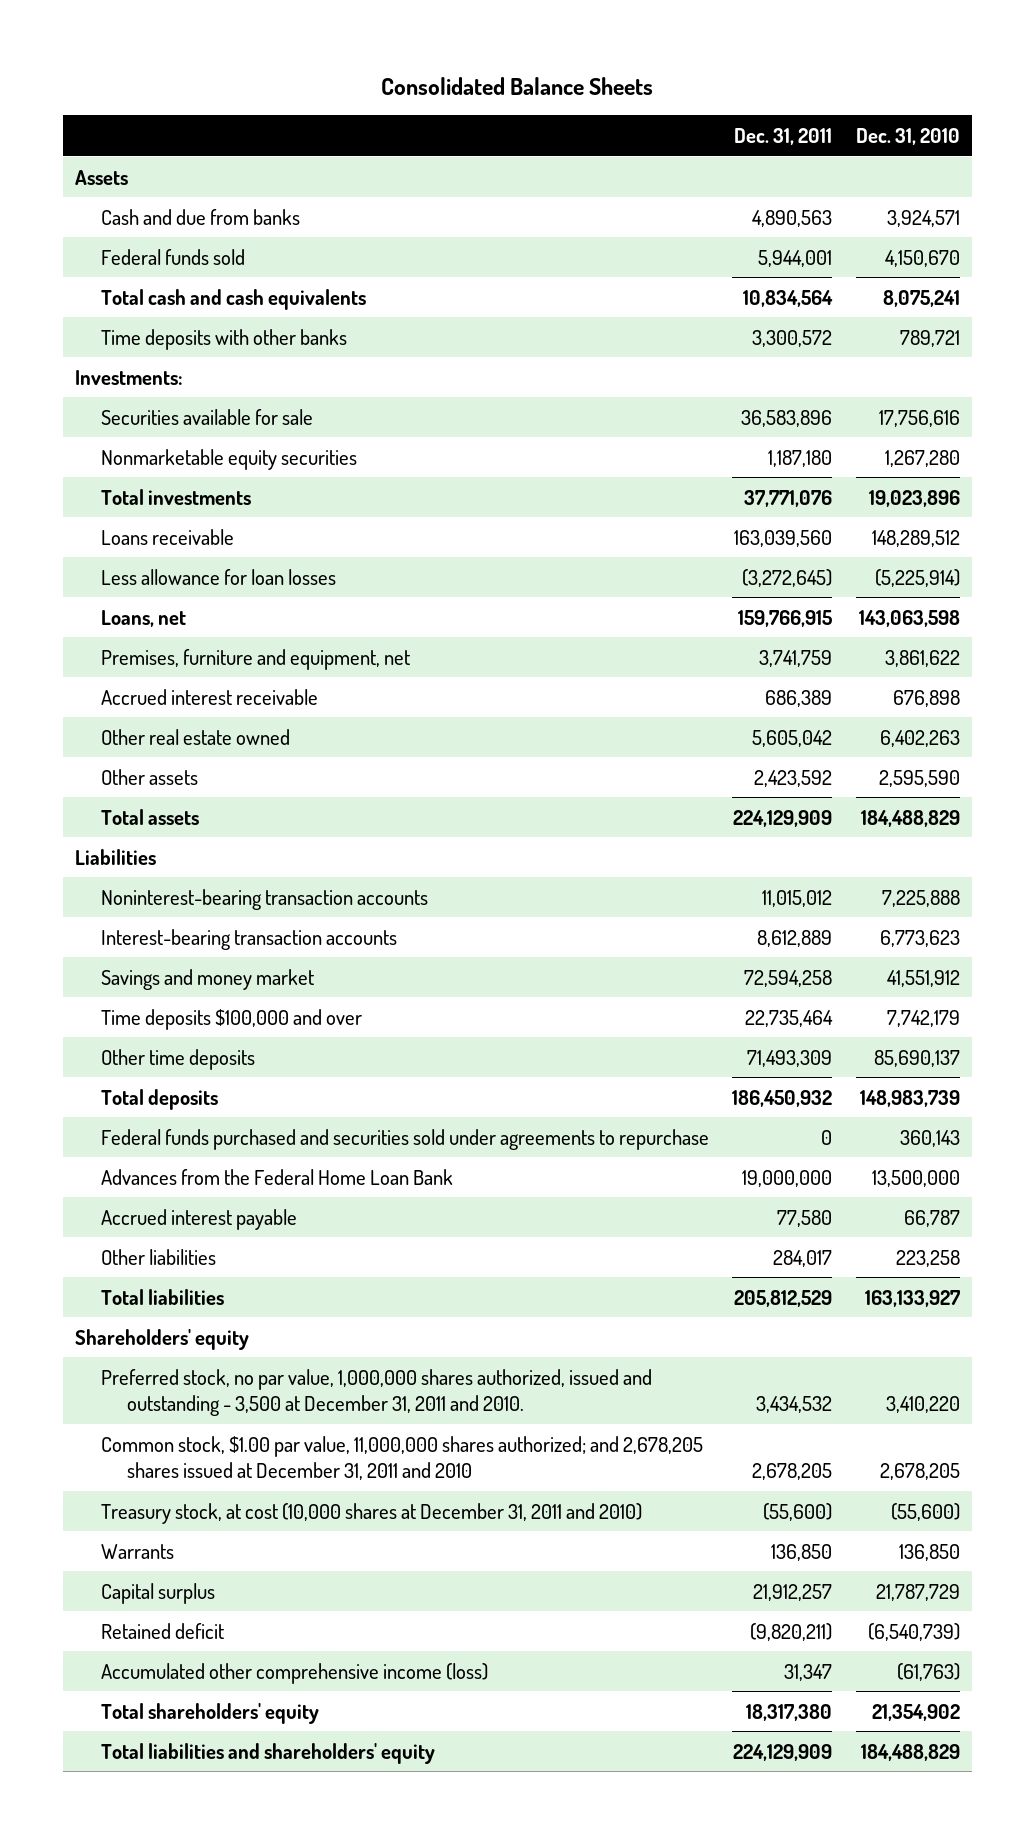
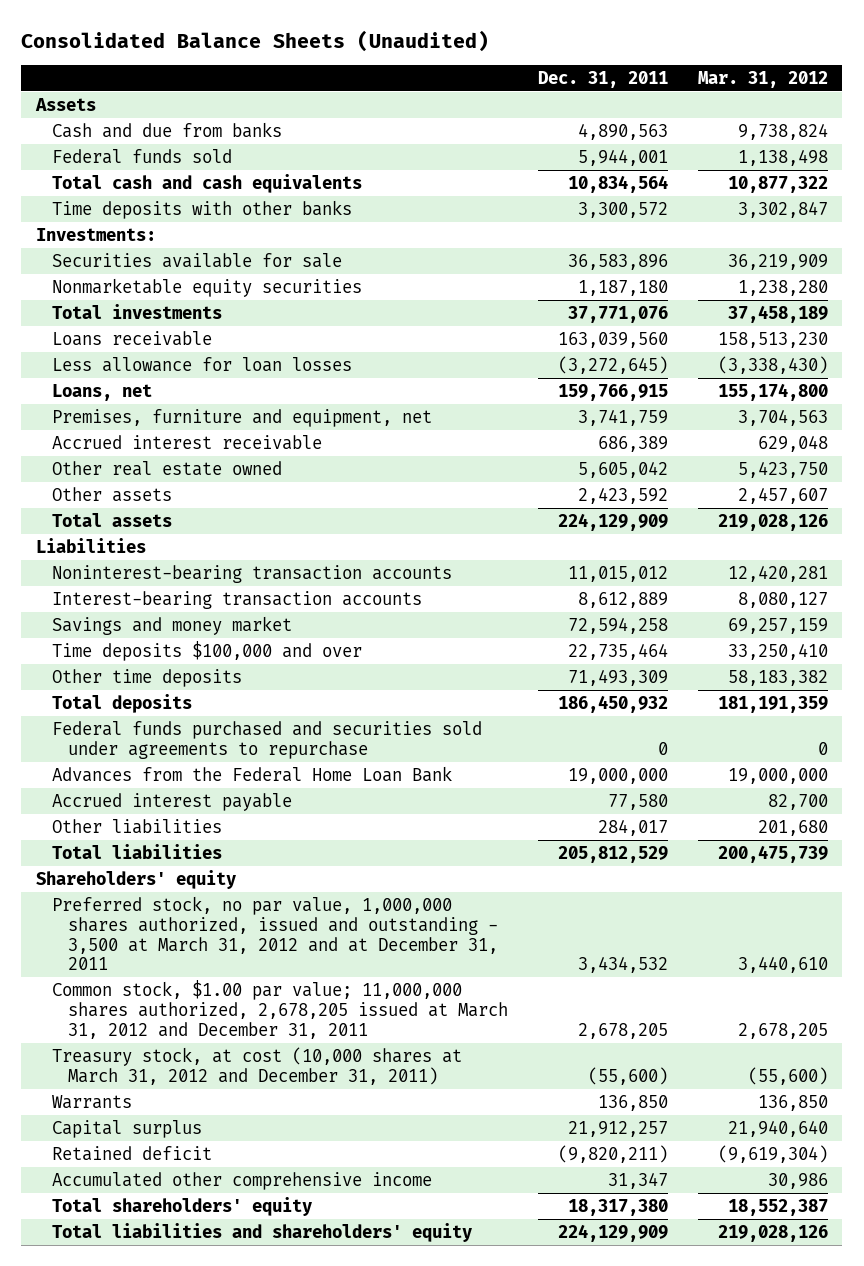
- Consolidated Balance Sheets
+ Consolidated Balance Sheets (Unaudited)
- | Dec. 31, 2011 | Dec. 31, 2010
+ | Dec. 31, 2011 | Mar. 31, 2012
- Preferred stock, no par value, 1,000,000 shares authorized, issued and outstanding - 3,500 at December 31, 2011 and 2010. | 3,434,532 | 3,410,220
- Common stock, $1.00 par value, 11,000,000 shares authorized; and 2,678,205 shares issued at December 31, 2011 and 2010 | 2,678,205 | 2,678,205
- Treasury stock, at cost (10,000 shares at December 31, 2011 and 2010) | (55,600) | (55,600)
+ Preferred stock, no par value, 1,000,000 shares authorized, issued and outstanding - 3,500 at March 31, 2012 and at December 31, 2011 | 3,434,532 | 3,440,610
+ Common stock, $1.00 par value; 11,000,000 shares authorized, 2,678,205 issued at March 31, 2012 and December 31, 2011 | 2,678,205 | 2,678,205
+ Treasury stock, at cost (10,000 shares at March 31, 2012 and December 31, 2011) | (55,600) | (55,600)
- Accumulated other comprehensive income (loss) | 31,347 | (61,763)
+ Accumulated other comprehensive income | 31,347 | 30,986

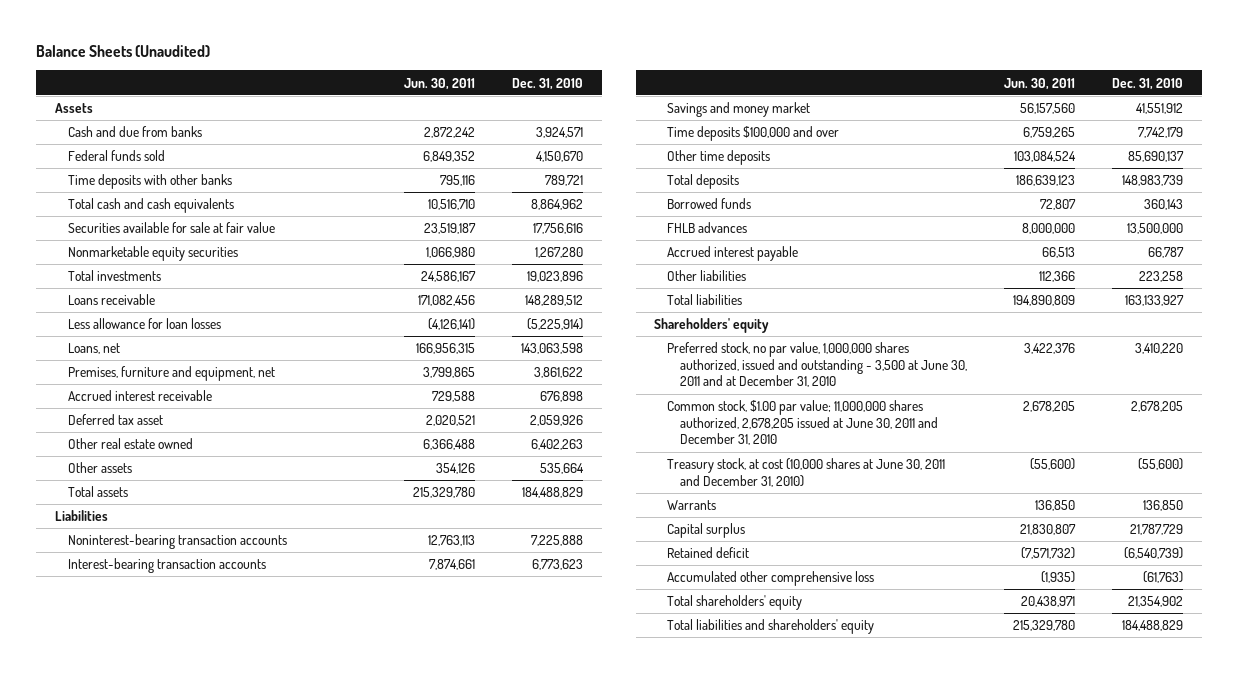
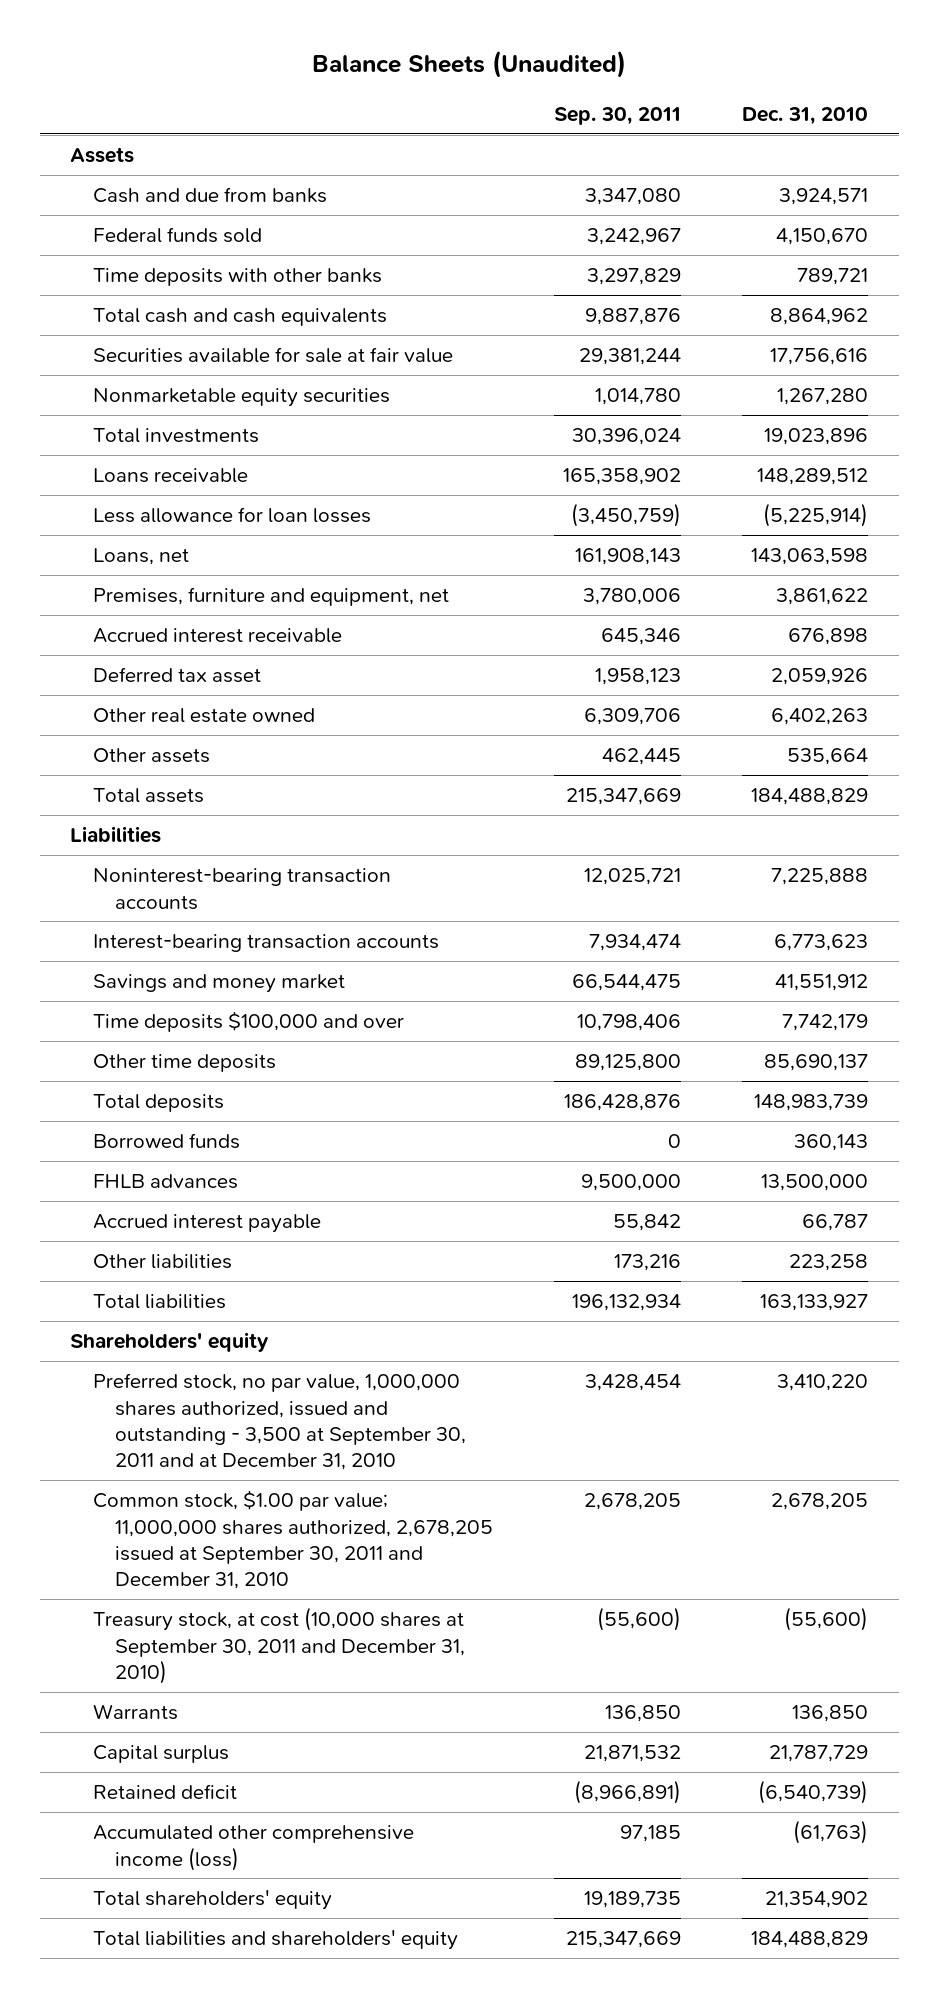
- | Jun. 30, 2011 | Dec. 31, 2010
+ | Sep. 30, 2011 | Dec. 31, 2010
- Preferred stock, no par value, 1,000,000 shares authorized, issued and outstanding - 3,500 at June 30, 2011 and at December 31, 2010 | 3,422,376 | 3,410,220
- Common stock, $1.00 par value; 11,000,000 shares authorized, 2,678,205 issued at June 30, 2011 and December 31, 2010 | 2,678,205 | 2,678,205
- Treasury stock, at cost (10,000 shares at June 30, 2011 and December 31, 2010) | (55,600) | (55,600)
+ Preferred stock, no par value, 1,000,000 shares authorized, issued and outstanding - 3,500 at September 30, 2011 and at December 31, 2010 | 3,428,454 | 3,410,220
+ Common stock, $1.00 par value; 11,000,000 shares authorized, 2,678,205 issued at September 30, 2011 and December 31, 2010 | 2,678,205 | 2,678,205
+ Treasury stock, at cost (10,000 shares at September 30, 2011 and December 31, 2010) | (55,600) | (55,600)
- Accumulated other comprehensive loss | (1,935) | (61,763)
+ Accumulated other comprehensive income (loss) | 97,185 | (61,763)

